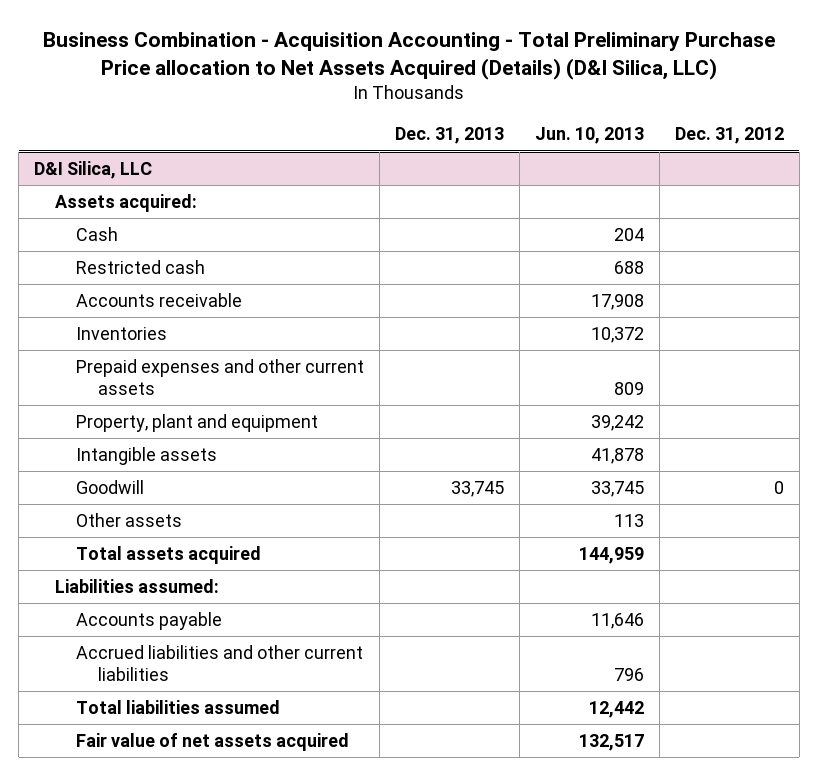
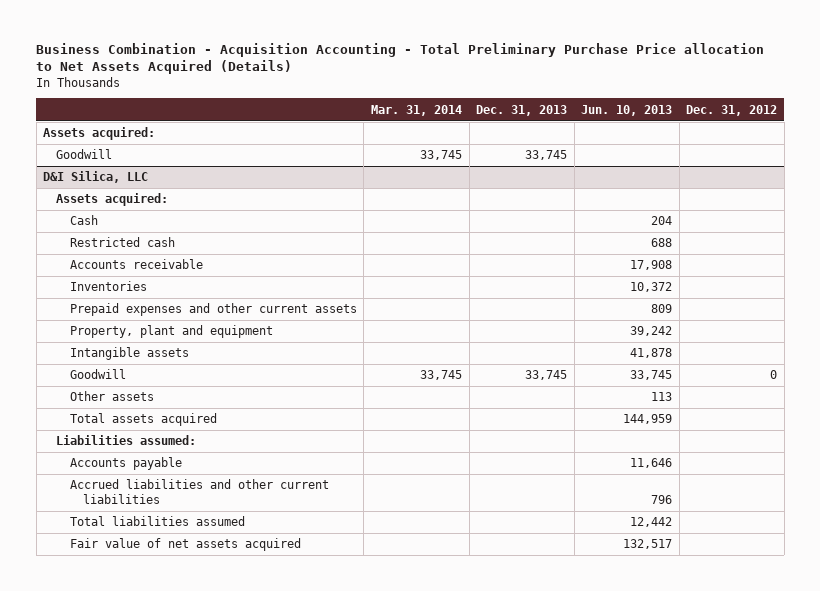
- Business Combination - Acquisition Accounting - Total Preliminary Purchase Price allocation to Net Assets Acquired (Details) (D&I Silica, LLC)
+ Business Combination - Acquisition Accounting - Total Preliminary Purchase Price allocation to Net Assets Acquired (Details)
- | Dec. 31, 2013 | Jun. 10, 2013 | Dec. 31, 2012
+ | Mar. 31, 2014 | Dec. 31, 2013 | Jun. 10, 2013 | Dec. 31, 2012
+ Assets acquired:
+ Goodwill | 33,745 | 33,745 | |

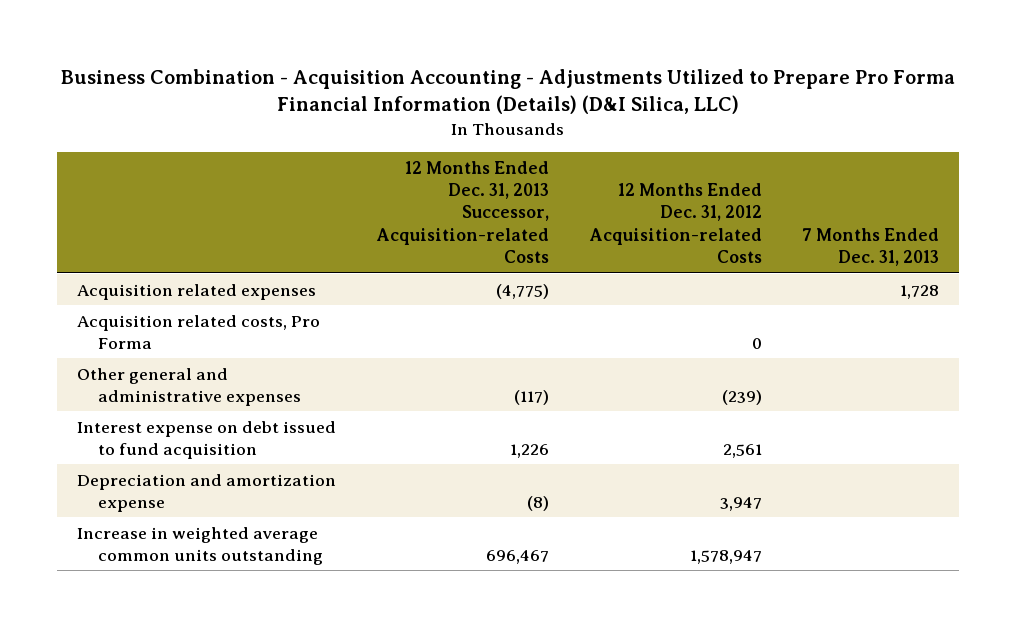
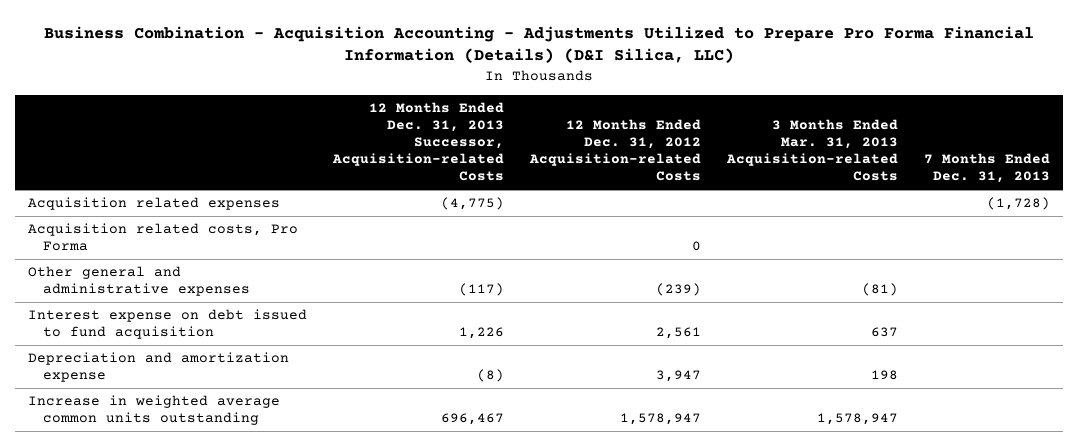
- | 12 Months Ended Dec. 31, 2013 Successor, Acquisition-related Costs | 12 Months Ended Dec. 31, 2012 Acquisition-related Costs | 7 Months Ended Dec. 31, 2013
+ | 12 Months Ended Dec. 31, 2013 Successor, Acquisition-related Costs | 12 Months Ended Dec. 31, 2012 Acquisition-related Costs | 3 Months Ended Mar. 31, 2013 Acquisition-related Costs | 7 Months Ended Dec. 31, 2013
- Acquisition related expenses | (4,775) | | 1,728
+ Acquisition related expenses | (4,775) | | | (1,728)

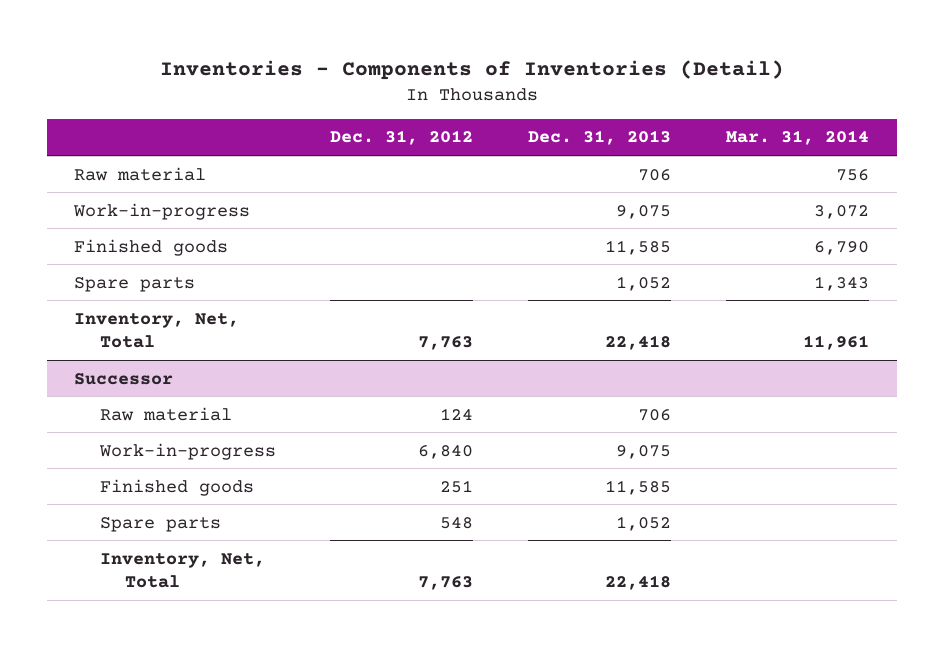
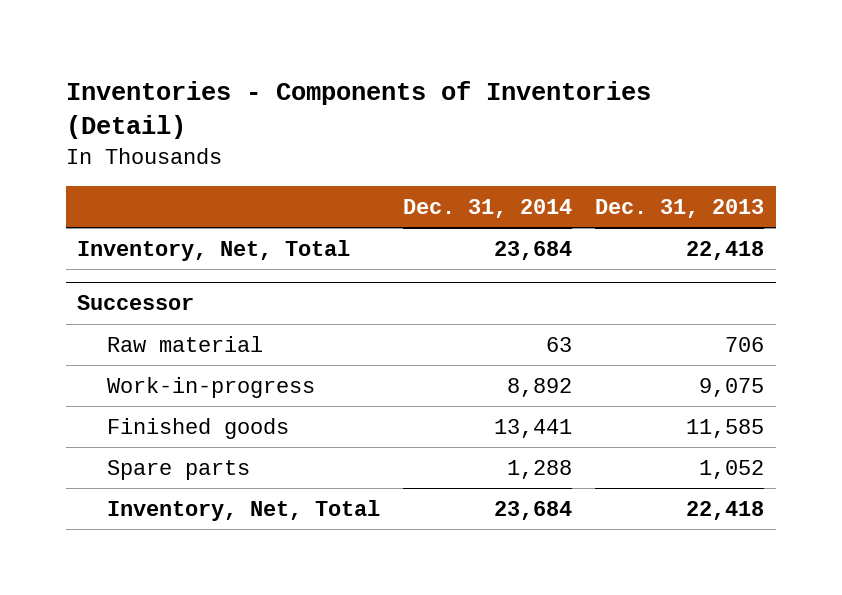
- | Dec. 31, 2012 | Dec. 31, 2013 | Mar. 31, 2014
+ | Dec. 31, 2014 | Dec. 31, 2013
- Raw material | | 706 | 756
- Work-in-progress | | 9,075 | 3,072
- Finished goods | | 11,585 | 6,790
- Spare parts | | 1,052 | 1,343

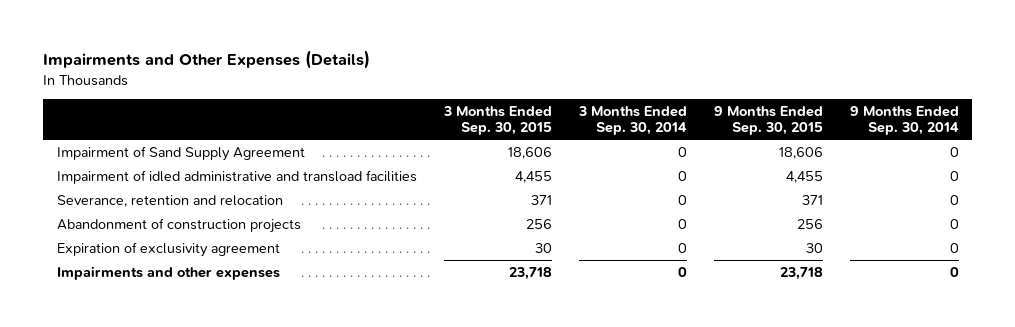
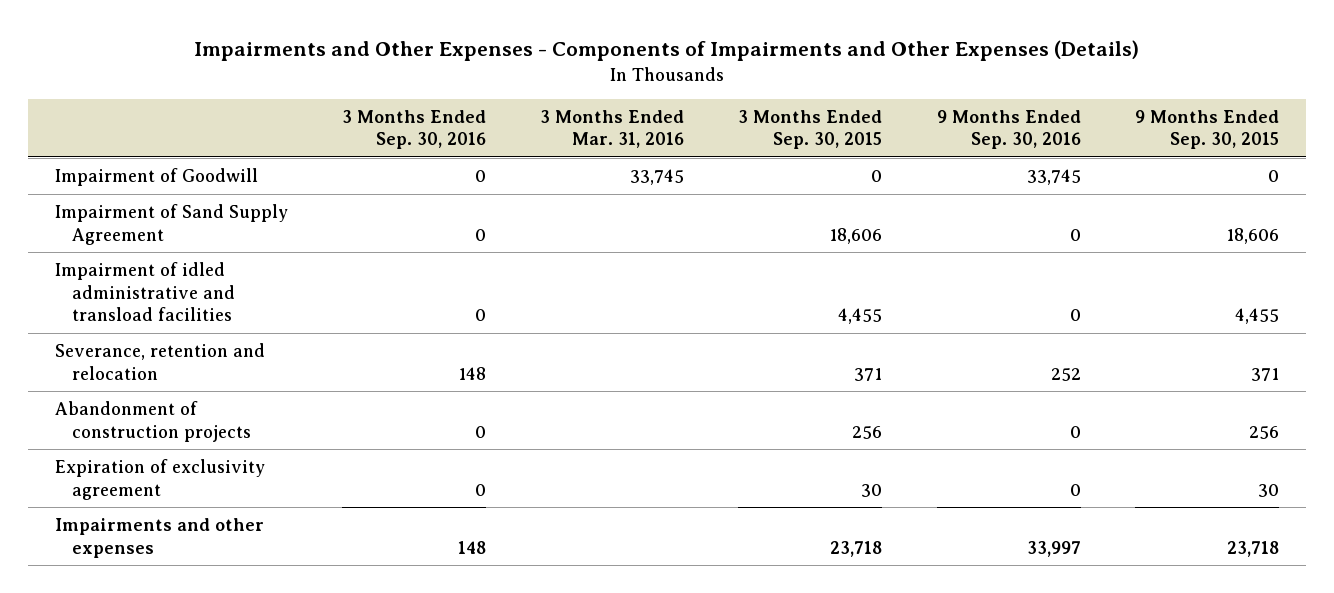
- Impairments and Other Expenses (Details)
+ Impairments and Other Expenses - Components of Impairments and Other Expenses (Details)
- | 3 Months Ended Sep. 30, 2015 | 3 Months Ended Sep. 30, 2014 | 9 Months Ended Sep. 30, 2015 | 9 Months Ended Sep. 30, 2014
+ | 3 Months Ended Sep. 30, 2016 | 3 Months Ended Mar. 31, 2016 | 3 Months Ended Sep. 30, 2015 | 9 Months Ended Sep. 30, 2016 | 9 Months Ended Sep. 30, 2015
+ Impairment of Goodwill | 0 | 33,745 | 0 | 33,745 | 0

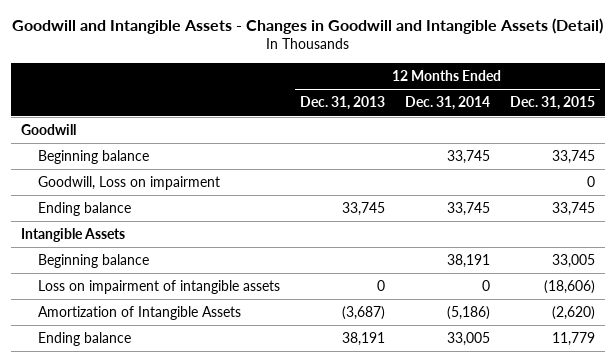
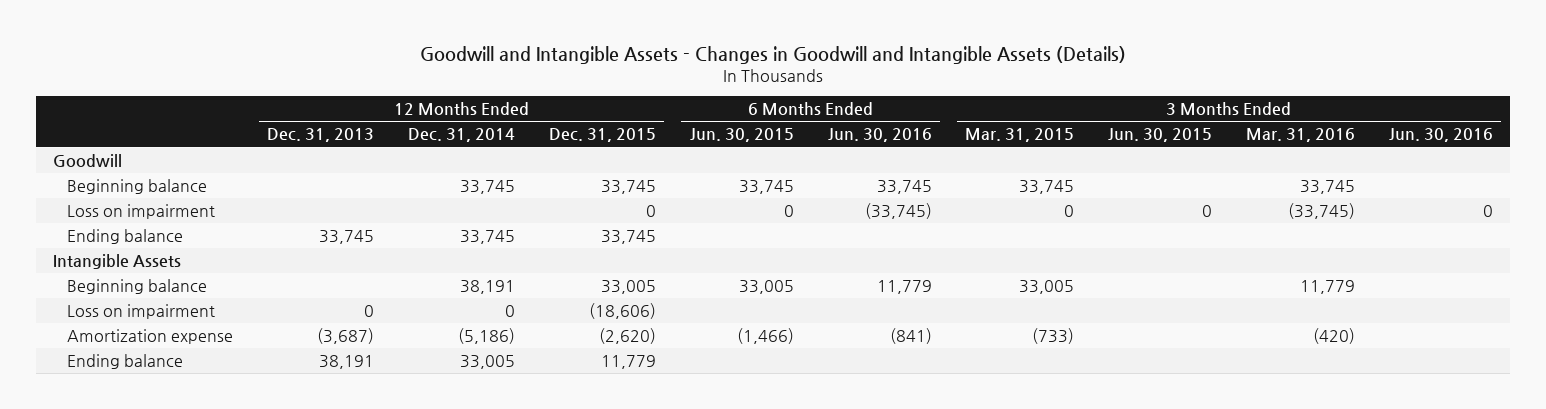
- Goodwill and Intangible Assets - Changes in Goodwill and Intangible Assets (Detail)
+ Goodwill and Intangible Assets - Changes in Goodwill and Intangible Assets (Details)
- | 12 Months Ended Dec. 31, 2013 | 12 Months Ended Dec. 31, 2014 | 12 Months Ended Dec. 31, 2015
+ | 12 Months Ended Dec. 31, 2013 | 12 Months Ended Dec. 31, 2014 | 12 Months Ended Dec. 31, 2015 | 6 Months Ended Jun. 30, 2015 | 6 Months Ended Jun. 30, 2016 | 3 Months Ended Mar. 31, 2015 | 3 Months Ended Jun. 30, 2015 | 3 Months Ended Mar. 31, 2016 | 3 Months Ended Jun. 30, 2016
- Goodwill, Loss on impairment | | | 0
+ Loss on impairment | | | 0 | 0 | (33,745) | 0 | 0 | (33,745) | 0
- Loss on impairment of intangible assets | 0 | 0 | (18,606)
- Amortization of Intangible Assets | (3,687) | (5,186) | (2,620)
+ Loss on impairment | 0 | 0 | (18,606) | | | | | |
+ Amortization expense | (3,687) | (5,186) | (2,620) | (1,466) | (841) | (733) | | (420) |

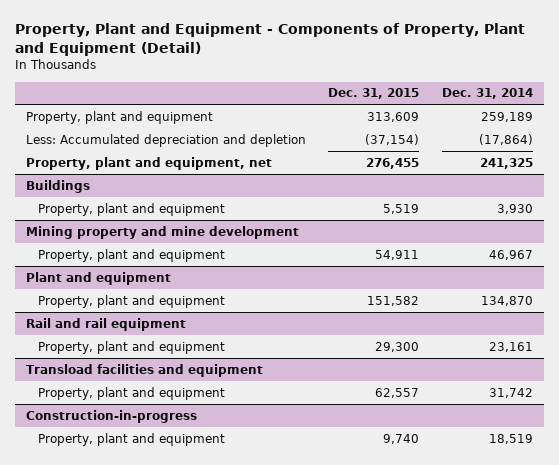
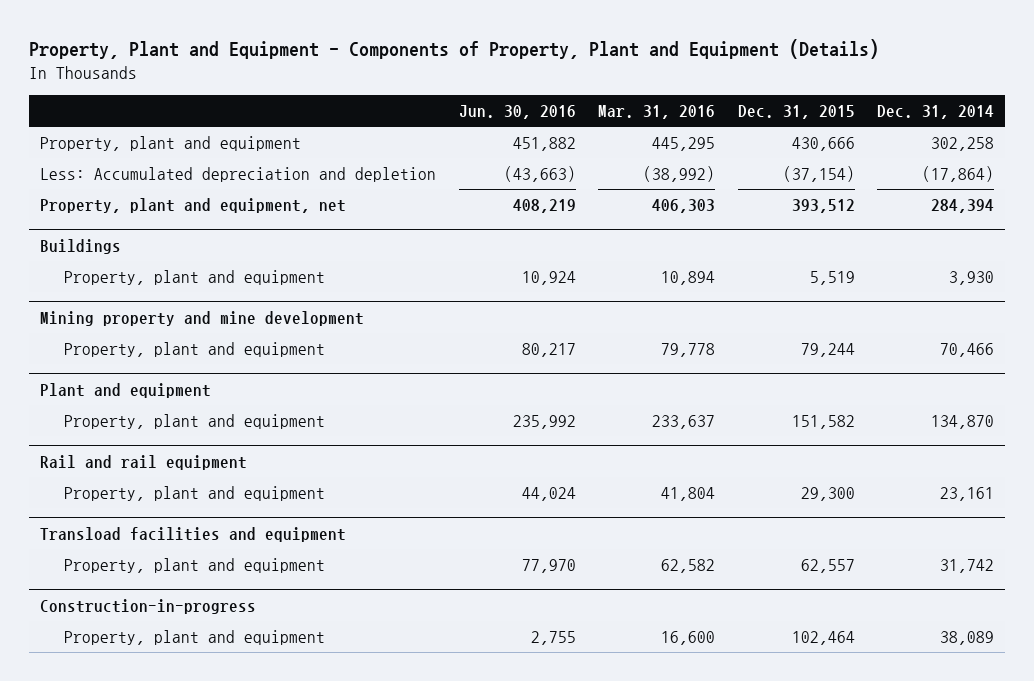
- Property, Plant and Equipment - Components of Property, Plant and Equipment (Detail)
+ Property, Plant and Equipment - Components of Property, Plant and Equipment (Details)
- | Dec. 31, 2015 | Dec. 31, 2014
+ | Jun. 30, 2016 | Mar. 31, 2016 | Dec. 31, 2015 | Dec. 31, 2014
- Property, plant and equipment | 313,609 | 259,189
+ Property, plant and equipment | 451,882 | 445,295 | 430,666 | 302,258
- Property, plant and equipment, net | 276,455 | 241,325
+ Property, plant and equipment, net | 408,219 | 406,303 | 393,512 | 284,394
@ Mining property and mine development
- Property, plant and equipment | 54,911 | 46,967
+ Property, plant and equipment | 80,217 | 79,778 | 79,244 | 70,466
@ Construction-in-progress
- Property, plant and equipment | 9,740 | 18,519
+ Property, plant and equipment | 2,755 | 16,600 | 102,464 | 38,089

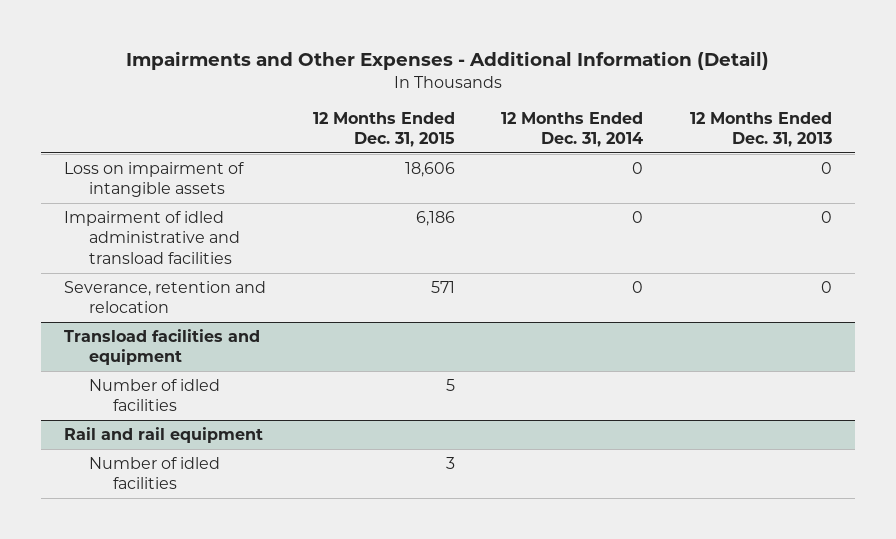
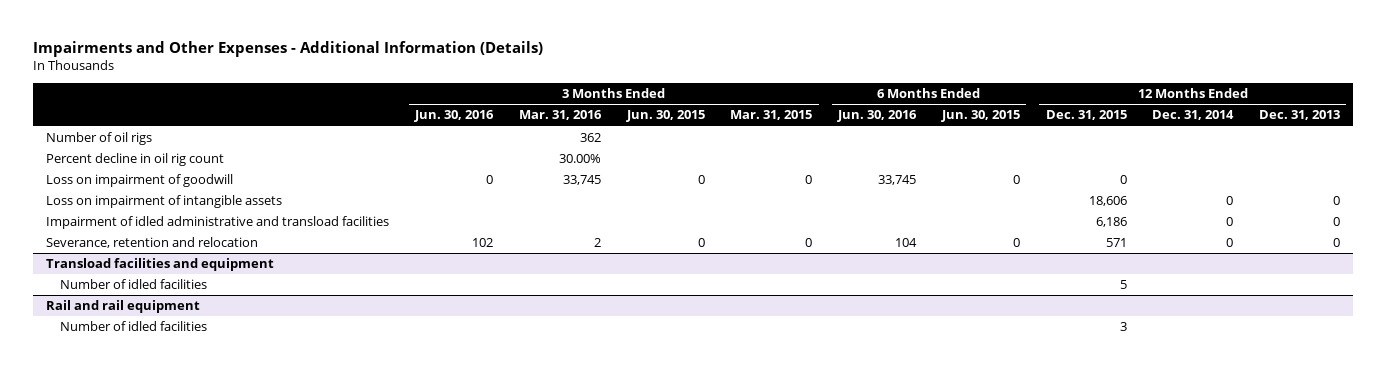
- Impairments and Other Expenses - Additional Information (Detail)
+ Impairments and Other Expenses - Additional Information (Details)
- | 12 Months Ended Dec. 31, 2015 | 12 Months Ended Dec. 31, 2014 | 12 Months Ended Dec. 31, 2013
+ | 3 Months Ended Jun. 30, 2016 | 3 Months Ended Mar. 31, 2016 | 3 Months Ended Jun. 30, 2015 | 3 Months Ended Mar. 31, 2015 | 6 Months Ended Jun. 30, 2016 | 6 Months Ended Jun. 30, 2015 | 12 Months Ended Dec. 31, 2015 | 12 Months Ended Dec. 31, 2014 | 12 Months Ended Dec. 31, 2013
+ Number of oil rigs | | 362 | | | | | | |
+ Percent decline in oil rig count | | 30.00% | | | | | | |
+ Loss on impairment of goodwill | 0 | 33,745 | 0 | 0 | 33,745 | 0 | 0 | |

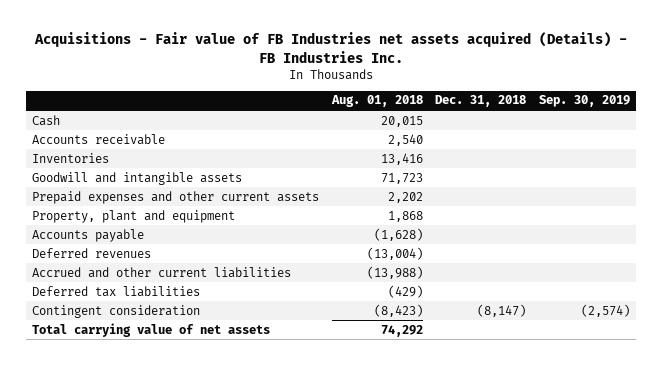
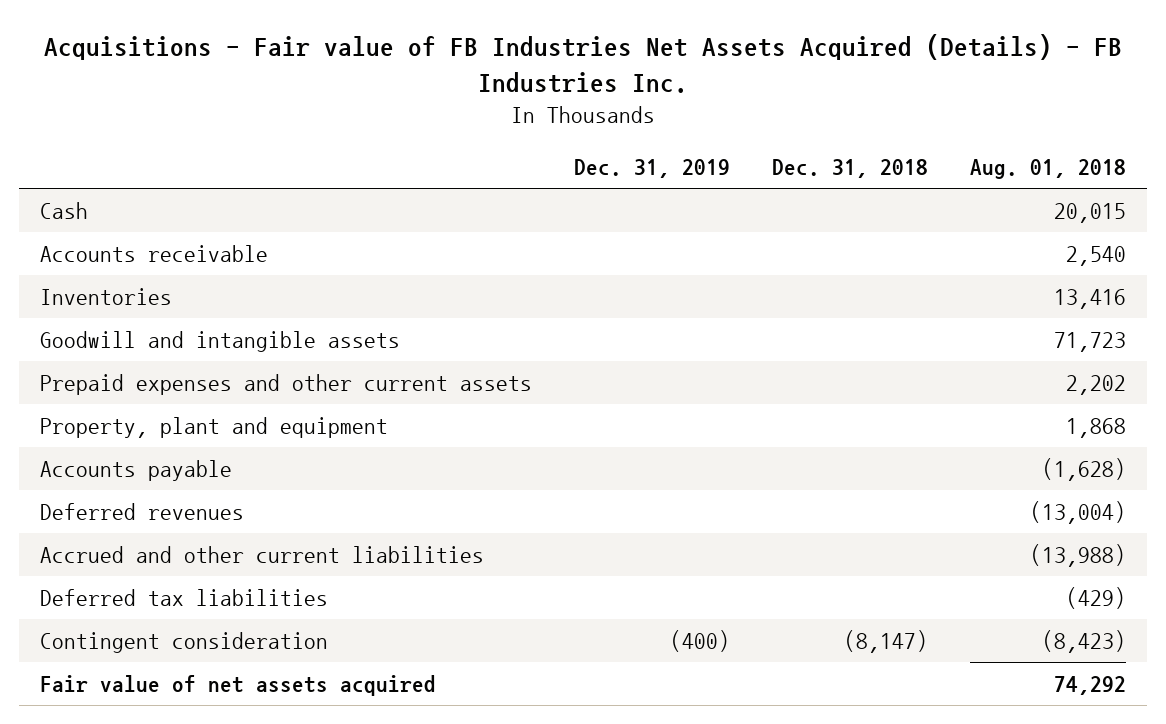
- Acquisitions - Fair value of FB Industries net assets acquired (Details) - FB Industries Inc.
+ Acquisitions - Fair value of FB Industries Net Assets Acquired (Details) - FB Industries Inc.
- | Aug. 01, 2018 | Dec. 31, 2018 | Sep. 30, 2019
+ | Dec. 31, 2019 | Dec. 31, 2018 | Aug. 01, 2018
- Total carrying value of net assets | 74,292 | |
+ Fair value of net assets acquired | | | 74,292

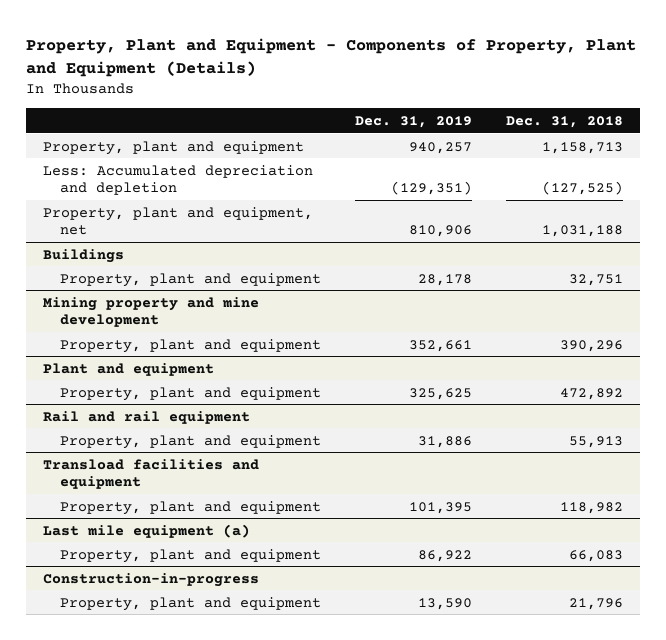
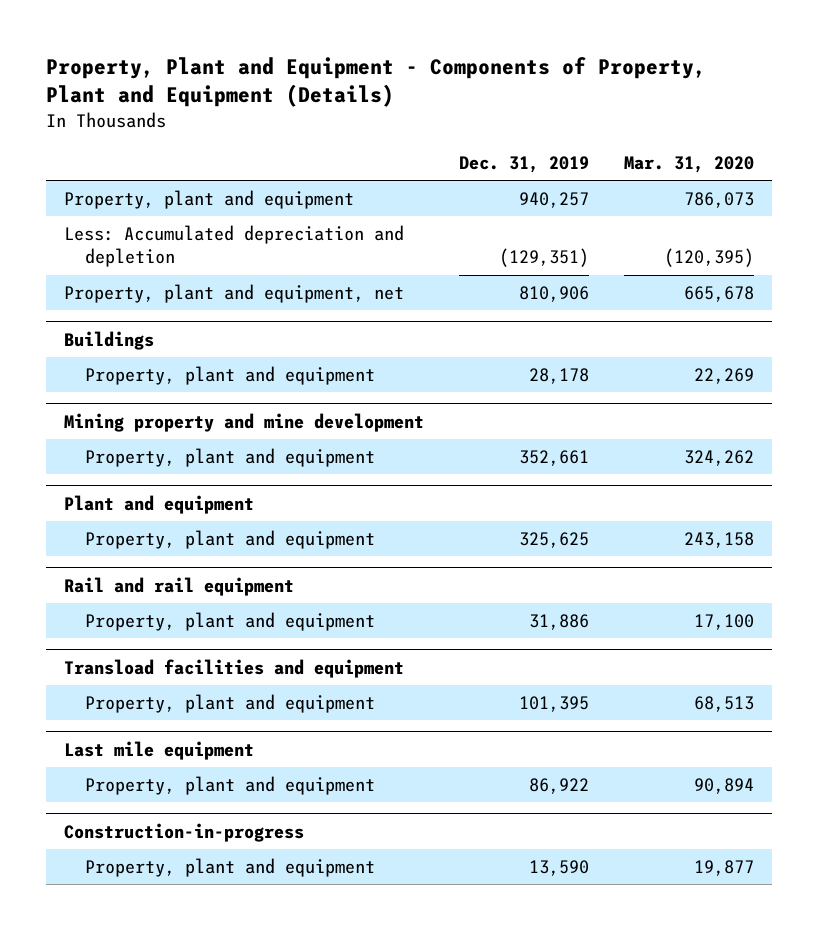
- | Dec. 31, 2019 | Dec. 31, 2018
+ | Dec. 31, 2019 | Mar. 31, 2020
- Last mile equipment (a)
+ Last mile equipment

